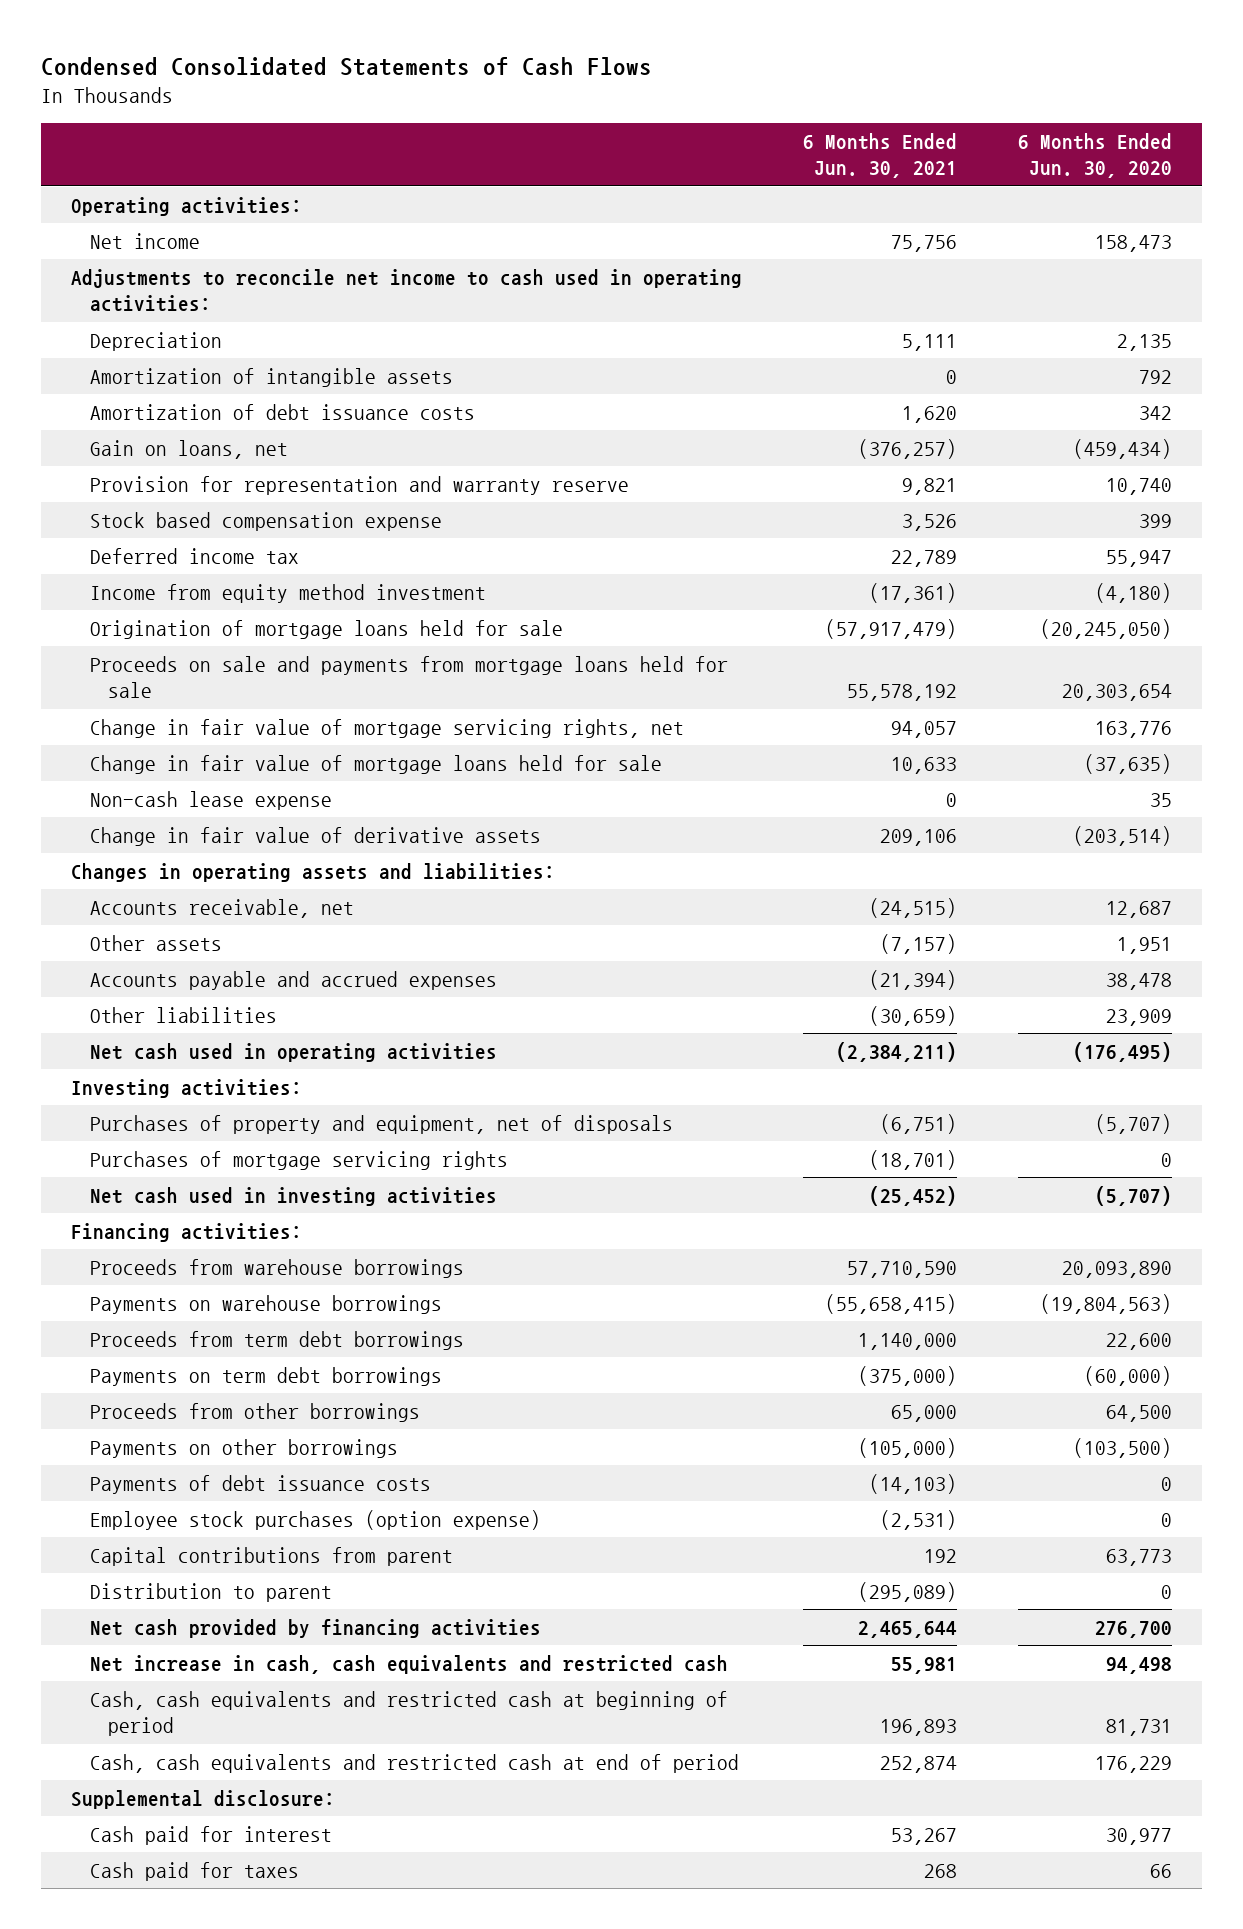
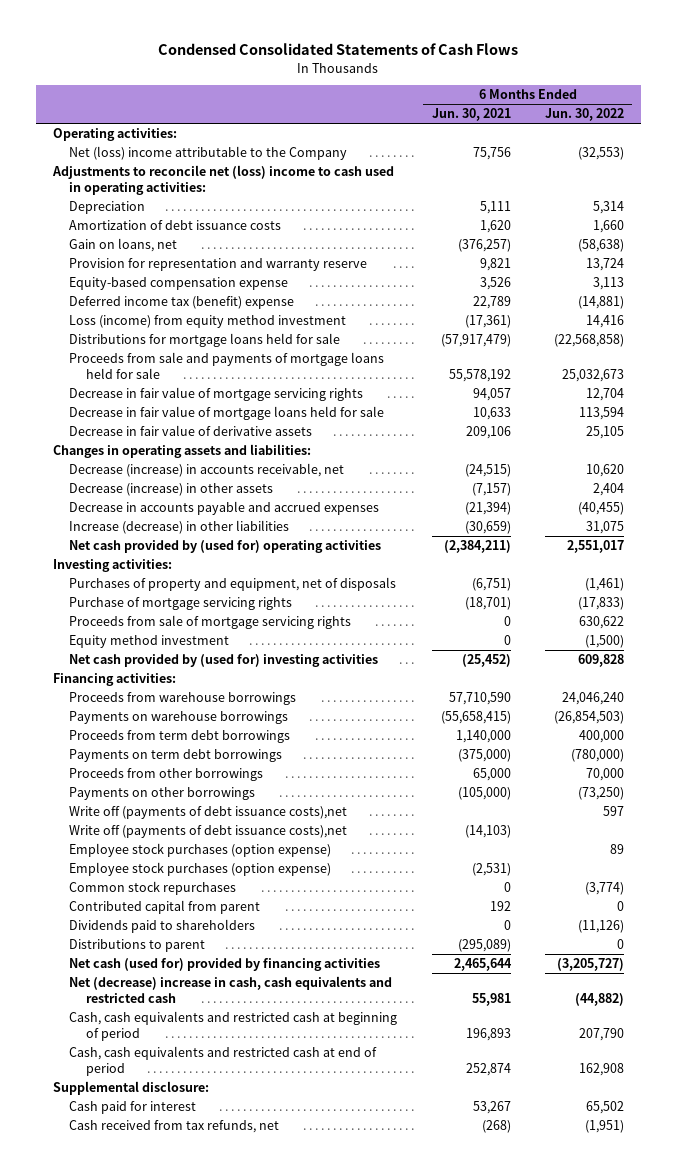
- | 6 Months Ended Jun. 30, 2021 | 6 Months Ended Jun. 30, 2020
+ | 6 Months Ended Jun. 30, 2021 | 6 Months Ended Jun. 30, 2022
- Net income | 75,756 | 158,473
- Adjustments to reconcile net income to cash used in operating activities:
+ Net (loss) income attributable to the Company | 75,756 | (32,553)
+ Adjustments to reconcile net (loss) income to cash used in operating activities:
- Amortization of intangible assets | 0 | 792
- Stock based compensation expense | 3,526 | 399
- Deferred income tax | 22,789 | 55,947
- Income from equity method investment | (17,361) | (4,180)
- Origination of mortgage loans held for sale | (57,917,479) | (20,245,050)
- Proceeds on sale and payments from mortgage loans held for sale | 55,578,192 | 20,303,654
- Change in fair value of mortgage servicing rights, net | 94,057 | 163,776
- Change in fair value of mortgage loans held for sale | 10,633 | (37,635)
- Non-cash lease expense | 0 | 35
- Change in fair value of derivative assets | 209,106 | (203,514)
+ Equity-based compensation expense | 3,526 | 3,113
+ Deferred income tax (benefit) expense | 22,789 | (14,881)
+ Loss (income) from equity method investment | (17,361) | 14,416
+ Distributions for mortgage loans held for sale | (57,917,479) | (22,568,858)
+ Proceeds from sale and payments of mortgage loans held for sale | 55,578,192 | 25,032,673
+ Decrease in fair value of mortgage servicing rights | 94,057 | 12,704
+ Decrease in fair value of mortgage loans held for sale | 10,633 | 113,594
+ Decrease in fair value of derivative assets | 209,106 | 25,105
- Accounts receivable, net | (24,515) | 12,687
- Other assets | (7,157) | 1,951
- Accounts payable and accrued expenses | (21,394) | 38,478
- Other liabilities | (30,659) | 23,909
- Net cash used in operating activities | (2,384,211) | (176,495)
+ Decrease (increase) in accounts receivable, net | (24,515) | 10,620
+ Decrease (increase) in other assets | (7,157) | 2,404
+ Decrease in accounts payable and accrued expenses | (21,394) | (40,455)
+ Increase (decrease) in other liabilities | (30,659) | 31,075
+ Net cash provided by (used for) operating activities | (2,384,211) | 2,551,017
- Purchases of mortgage servicing rights | (18,701) | 0
- Net cash used in investing activities | (25,452) | (5,707)
+ Purchase of mortgage servicing rights | (18,701) | (17,833)
+ Proceeds from sale of mortgage servicing rights | 0 | 630,622
+ Equity method investment | 0 | (1,500)
+ Net cash provided by (used for) investing activities | (25,452) | 609,828
- Payments of debt issuance costs | (14,103) | 0
+ Write off (payments of debt issuance costs),net | | 597
+ Write off (payments of debt issuance costs),net | (14,103) |
+ Employee stock purchases (option expense) | | 89
- Capital contributions from parent | 192 | 63,773
- Distribution to parent | (295,089) | 0
- Net cash provided by financing activities | 2,465,644 | 276,700
- Net increase in cash, cash equivalents and restricted cash | 55,981 | 94,498
+ Common stock repurchases | 0 | (3,774)
+ Contributed capital from parent | 192 | 0
+ Dividends paid to shareholders | 0 | (11,126)
+ Distributions to parent | (295,089) | 0
+ Net cash (used for) provided by financing activities | 2,465,644 | (3,205,727)
+ Net (decrease) increase in cash, cash equivalents and restricted cash | 55,981 | (44,882)
- Cash paid for taxes | 268 | 66
+ Cash received from tax refunds, net | (268) | (1,951)

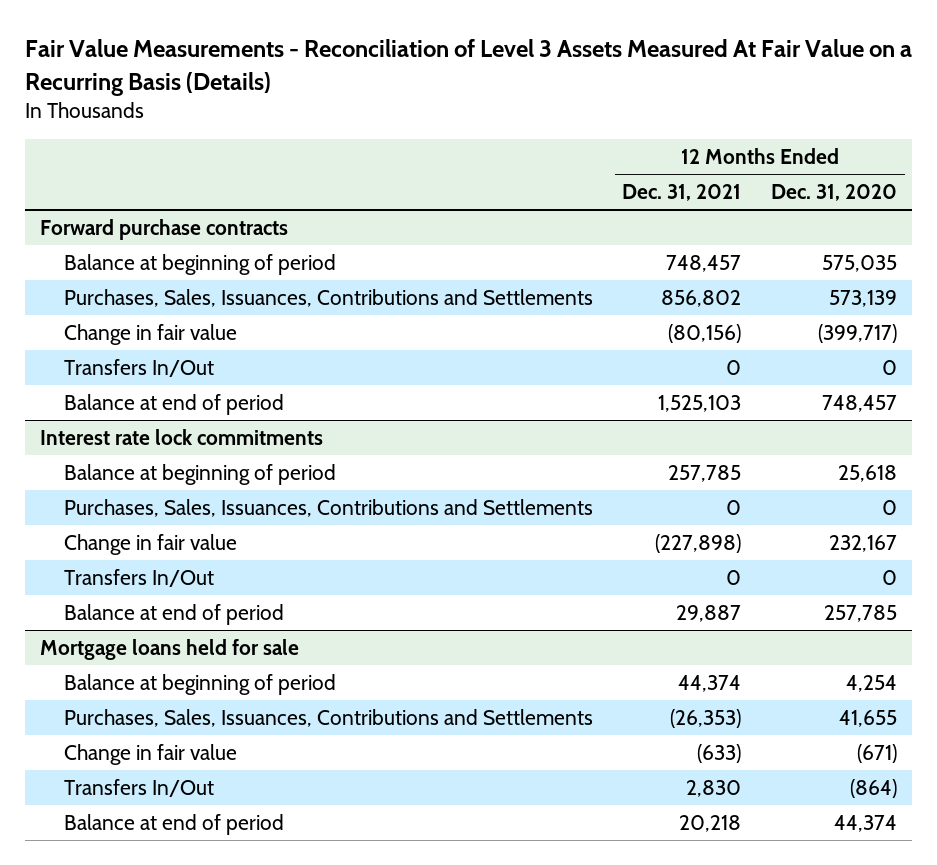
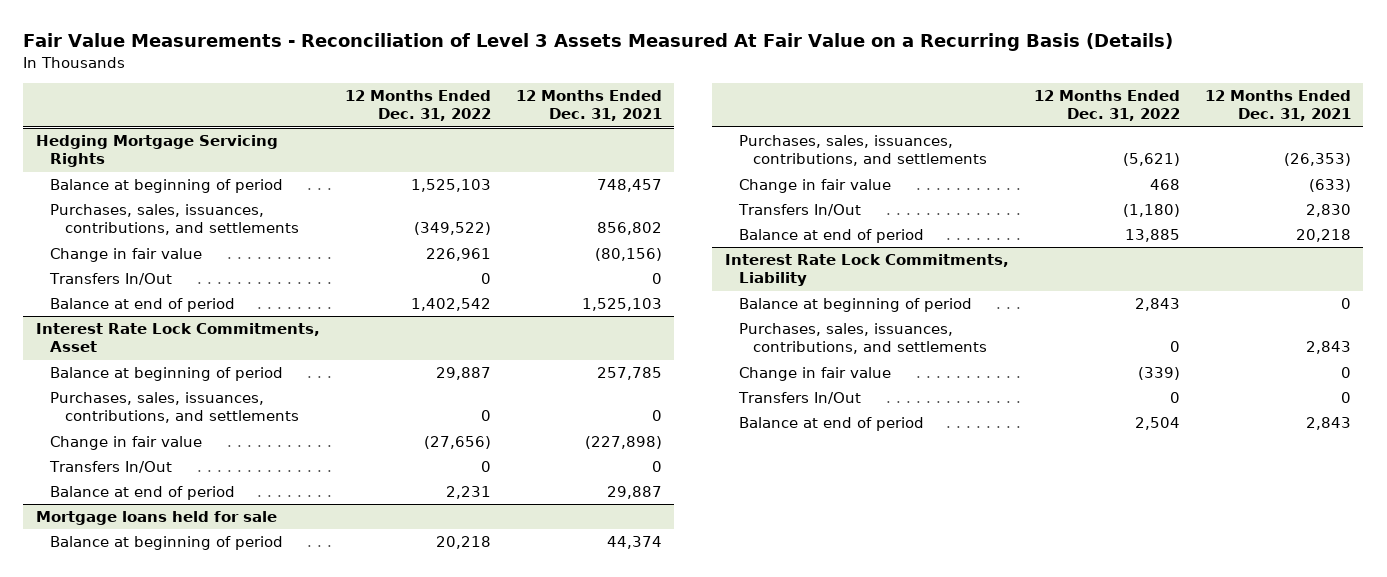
- | 12 Months Ended Dec. 31, 2021 | 12 Months Ended Dec. 31, 2020
+ | 12 Months Ended Dec. 31, 2022 | 12 Months Ended Dec. 31, 2021
- Forward purchase contracts
+ Hedging Mortgage Servicing Rights
- Purchases, Sales, Issuances, Contributions and Settlements | 856,802 | 573,139
+ Purchases, sales, issuances, contributions, and settlements | (349,522) | 856,802
- Interest rate lock commitments
+ Interest Rate Lock Commitments, Asset
- Purchases, Sales, Issuances, Contributions and Settlements | 0 | 0
+ Purchases, sales, issuances, contributions, and settlements | 0 | 0
@ Mortgage loans held for sale
- Purchases, Sales, Issuances, Contributions and Settlements | (26,353) | 41,655
+ Purchases, sales, issuances, contributions, and settlements | (5,621) | (26,353)
+ Interest Rate Lock Commitments, Liability
+ Balance at beginning of period | 2,843 | 0
+ Purchases, sales, issuances, contributions, and settlements | 0 | 2,843
+ Change in fair value | (339) | 0
+ Transfers In/Out | 0 | 0
+ Balance at end of period | 2,504 | 2,843

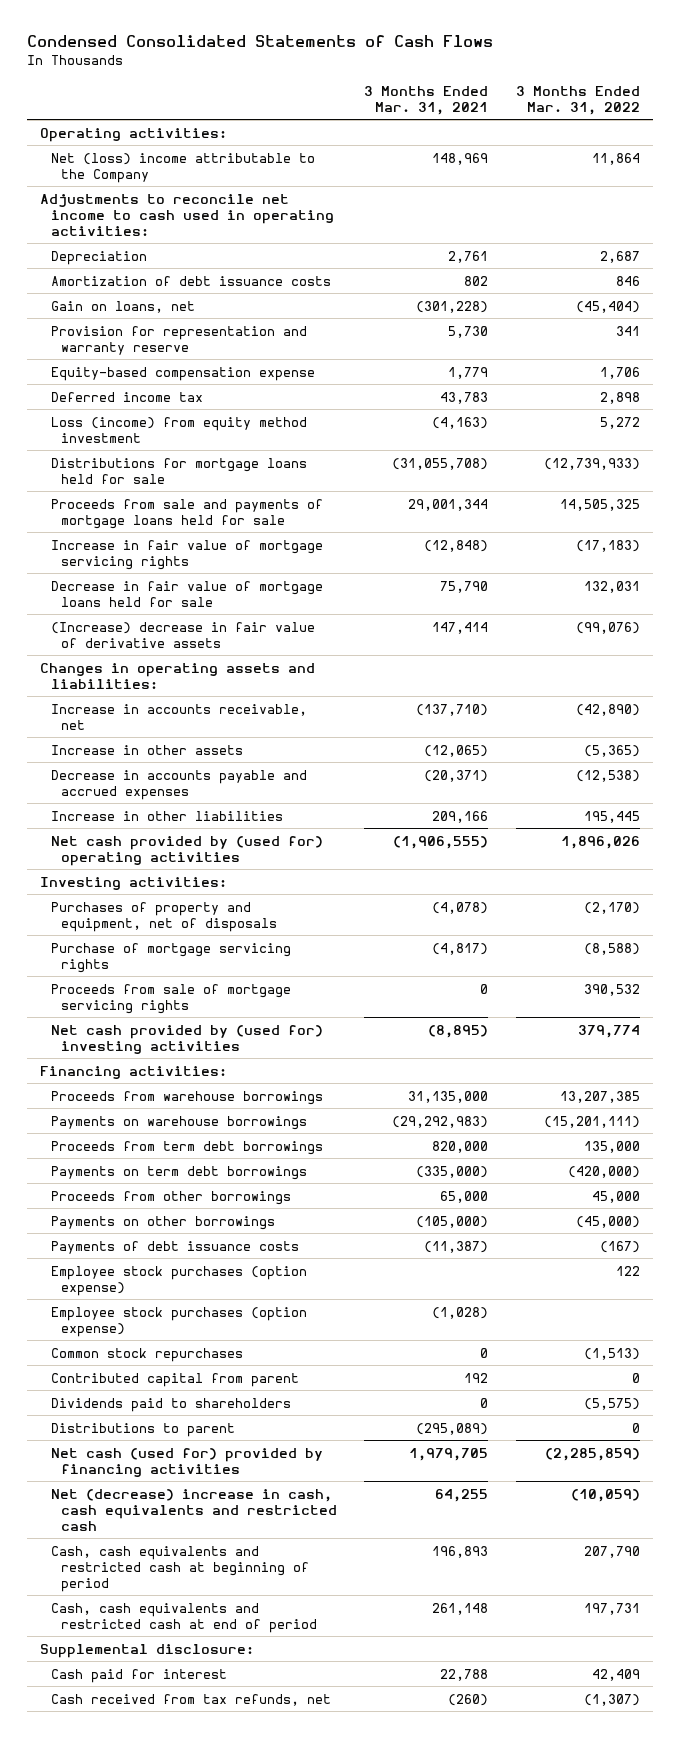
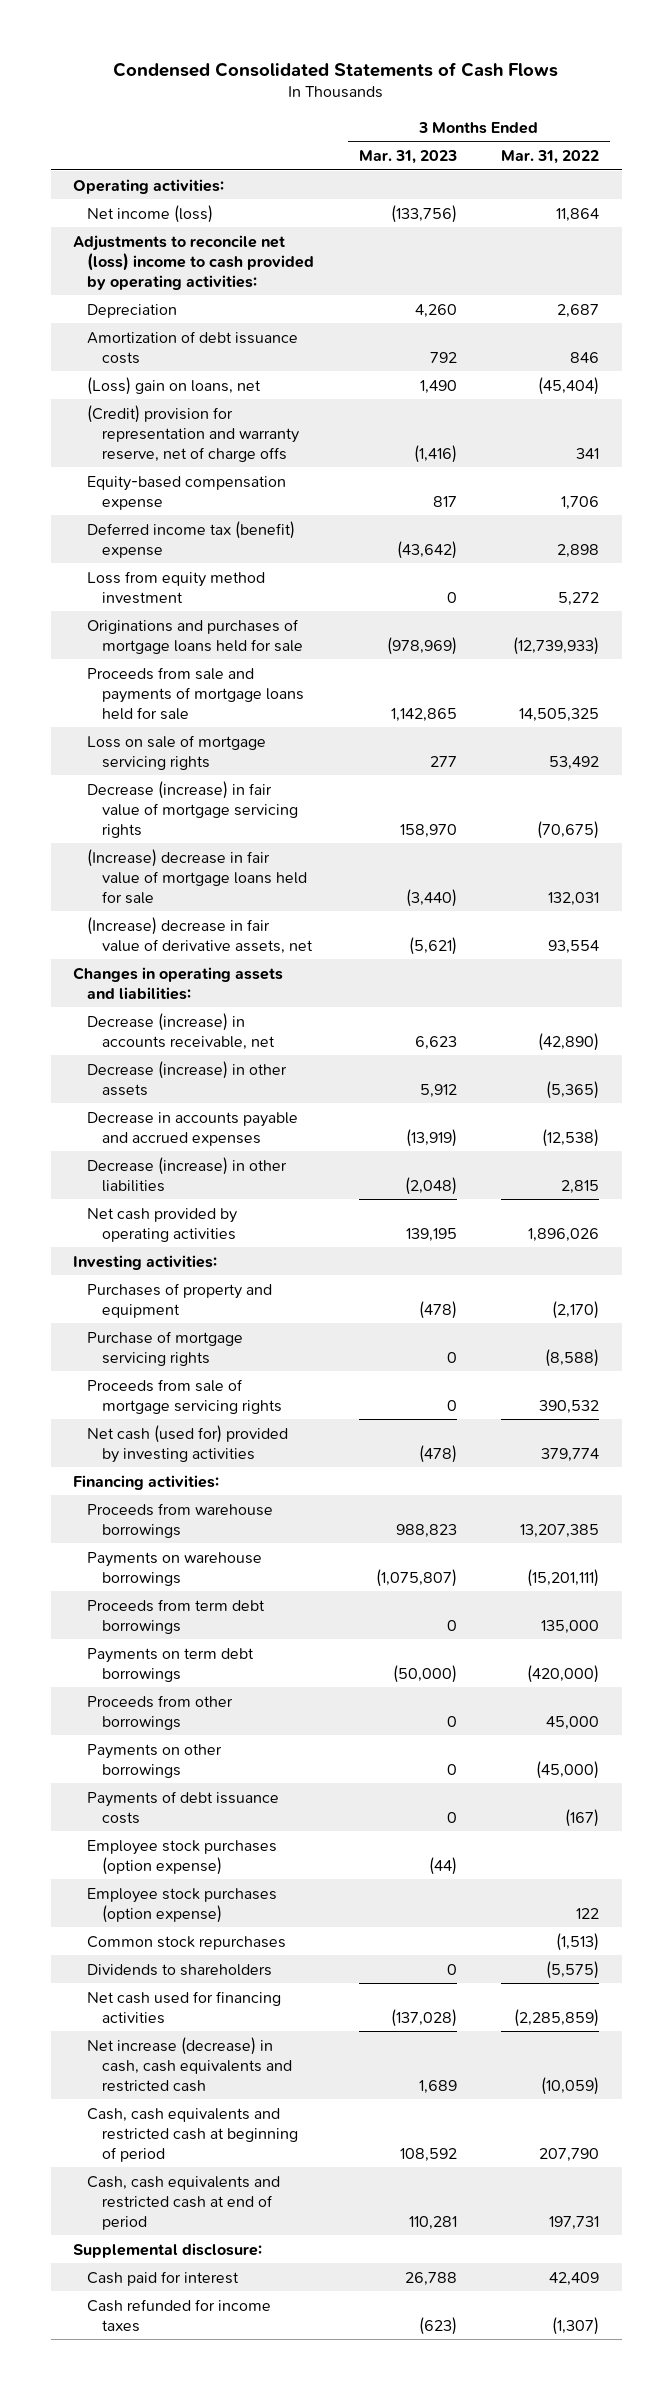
- | 3 Months Ended Mar. 31, 2021 | 3 Months Ended Mar. 31, 2022
+ | 3 Months Ended Mar. 31, 2023 | 3 Months Ended Mar. 31, 2022
- Net (loss) income attributable to the Company | 148,969 | 11,864
- Adjustments to reconcile net income to cash used in operating activities:
+ Net income (loss) | (133,756) | 11,864
+ Adjustments to reconcile net (loss) income to cash provided by operating activities:
- Gain on loans, net | (301,228) | (45,404)
- Provision for representation and warranty reserve | 5,730 | 341
+ (Loss) gain on loans, net | 1,490 | (45,404)
+ (Credit) provision for representation and warranty reserve, net of charge offs | (1,416) | 341
- Deferred income tax | 43,783 | 2,898
- Loss (income) from equity method investment | (4,163) | 5,272
- Distributions for mortgage loans held for sale | (31,055,708) | (12,739,933)
+ Deferred income tax (benefit) expense | (43,642) | 2,898
+ Loss from equity method investment | 0 | 5,272
+ Originations and purchases of mortgage loans held for sale | (978,969) | (12,739,933)
- Increase in fair value of mortgage servicing rights | (12,848) | (17,183)
- Decrease in fair value of mortgage loans held for sale | 75,790 | 132,031
- (Increase) decrease in fair value of derivative assets | 147,414 | (99,076)
+ Loss on sale of mortgage servicing rights | 277 | 53,492
+ Decrease (increase) in fair value of mortgage servicing rights | 158,970 | (70,675)
+ (Increase) decrease in fair value of mortgage loans held for sale | (3,440) | 132,031
+ (Increase) decrease in fair value of derivative assets, net | (5,621) | 93,554
- Increase in accounts receivable, net | (137,710) | (42,890)
- Increase in other assets | (12,065) | (5,365)
+ Decrease (increase) in accounts receivable, net | 6,623 | (42,890)
+ Decrease (increase) in other assets | 5,912 | (5,365)
- Increase in other liabilities | 209,166 | 195,445
- Net cash provided by (used for) operating activities | (1,906,555) | 1,896,026
+ Decrease (increase) in other liabilities | (2,048) | 2,815
+ Net cash provided by operating activities | 139,195 | 1,896,026
- Purchases of property and equipment, net of disposals | (4,078) | (2,170)
+ Purchases of property and equipment | (478) | (2,170)
- Net cash provided by (used for) investing activities | (8,895) | 379,774
+ Net cash (used for) provided by investing activities | (478) | 379,774
moved down: Employee stock purchases (option expense) | | 122
- Contributed capital from parent | 192 | 0
- Dividends paid to shareholders | 0 | (5,575)
- Distributions to parent | (295,089) | 0
- Net cash (used for) provided by financing activities | 1,979,705 | (2,285,859)
- Net (decrease) increase in cash, cash equivalents and restricted cash | 64,255 | (10,059)
+ Dividends to shareholders | 0 | (5,575)
+ Net cash used for financing activities | (137,028) | (2,285,859)
+ Net increase (decrease) in cash, cash equivalents and restricted cash | 1,689 | (10,059)
- Cash received from tax refunds, net | (260) | (1,307)
+ Cash refunded for income taxes | (623) | (1,307)

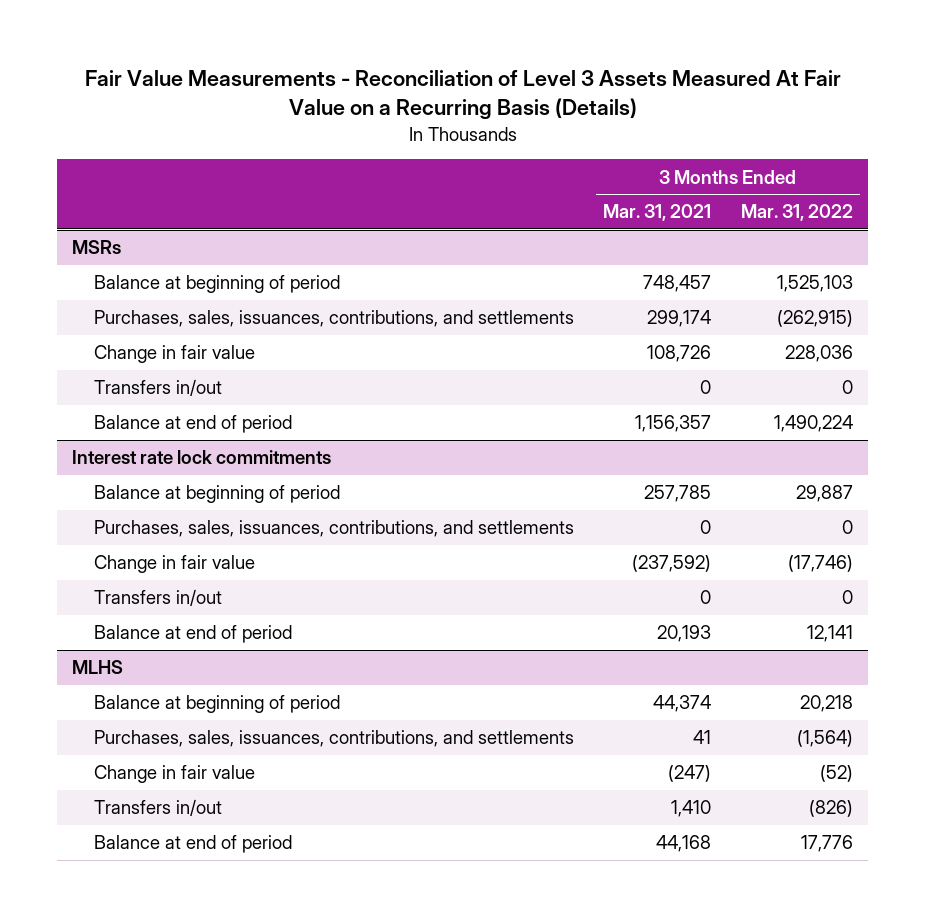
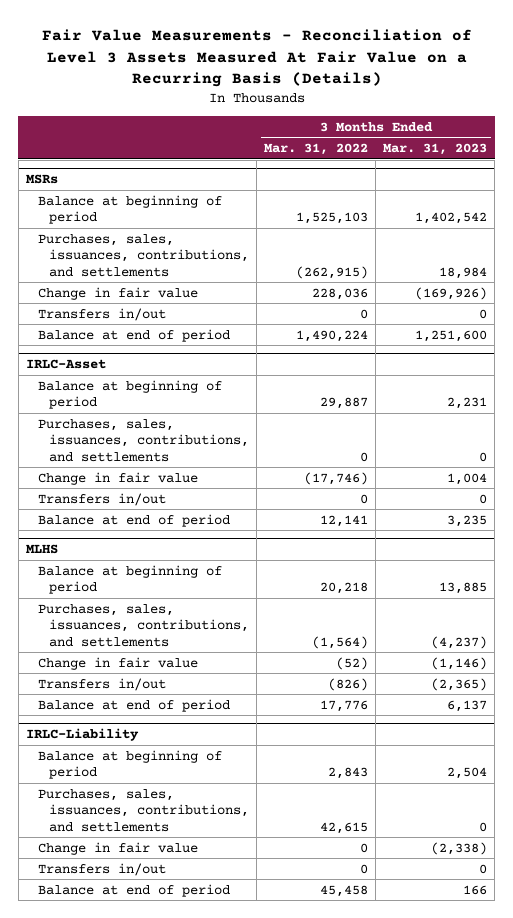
- | 3 Months Ended Mar. 31, 2021 | 3 Months Ended Mar. 31, 2022
+ | 3 Months Ended Mar. 31, 2022 | 3 Months Ended Mar. 31, 2023
- Interest rate lock commitments
+ IRLC-Asset
+ IRLC-Liability
+ Balance at beginning of period | 2,843 | 2,504
+ Purchases, sales, issuances, contributions, and settlements | 42,615 | 0
+ Change in fair value | 0 | (2,338)
+ Transfers in/out | 0 | 0
+ Balance at end of period | 45,458 | 166

